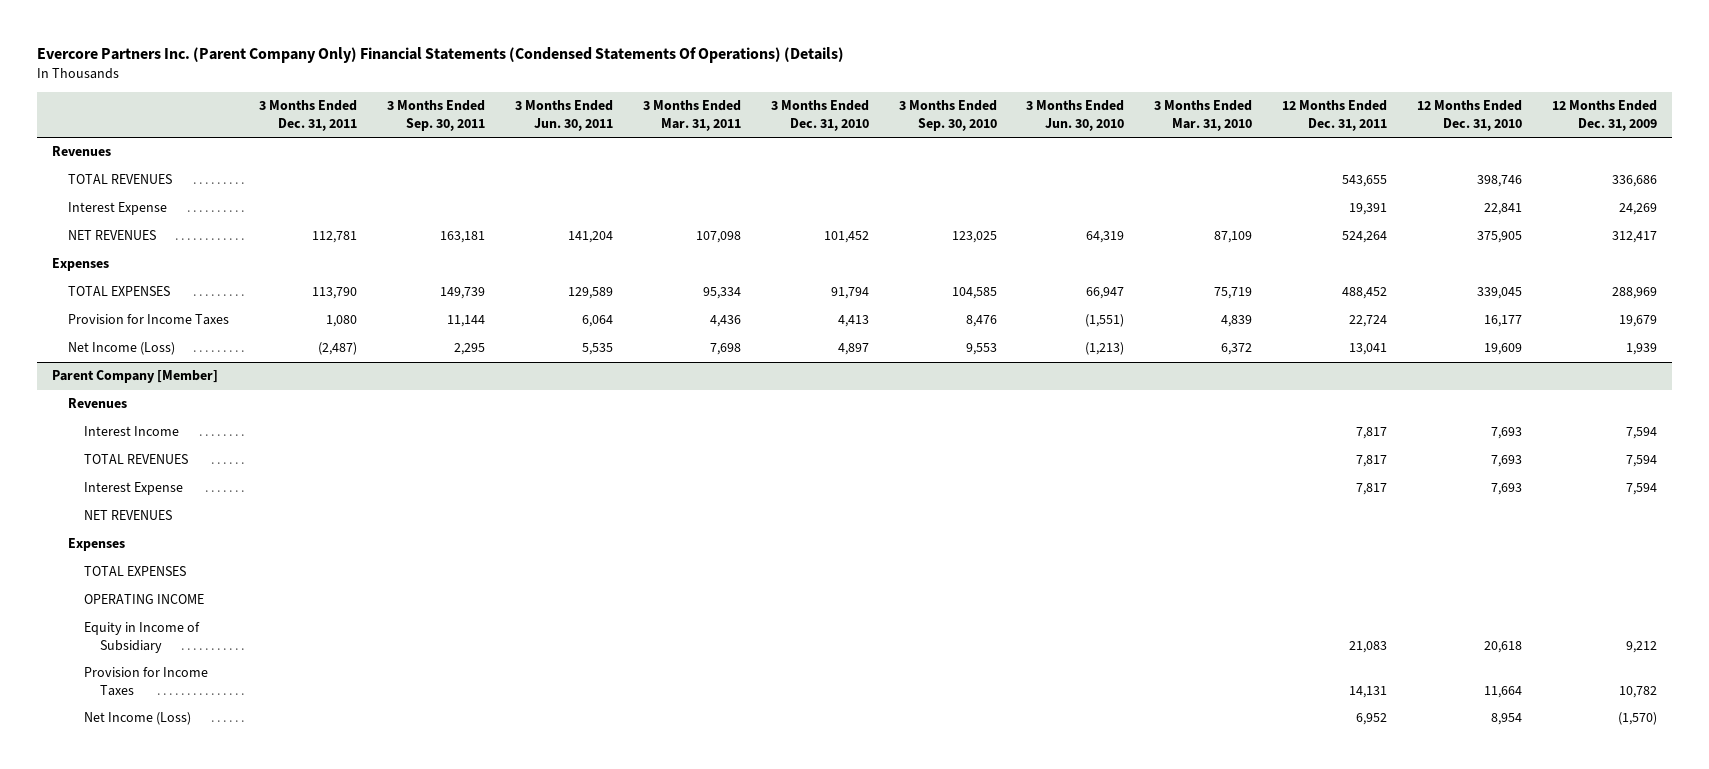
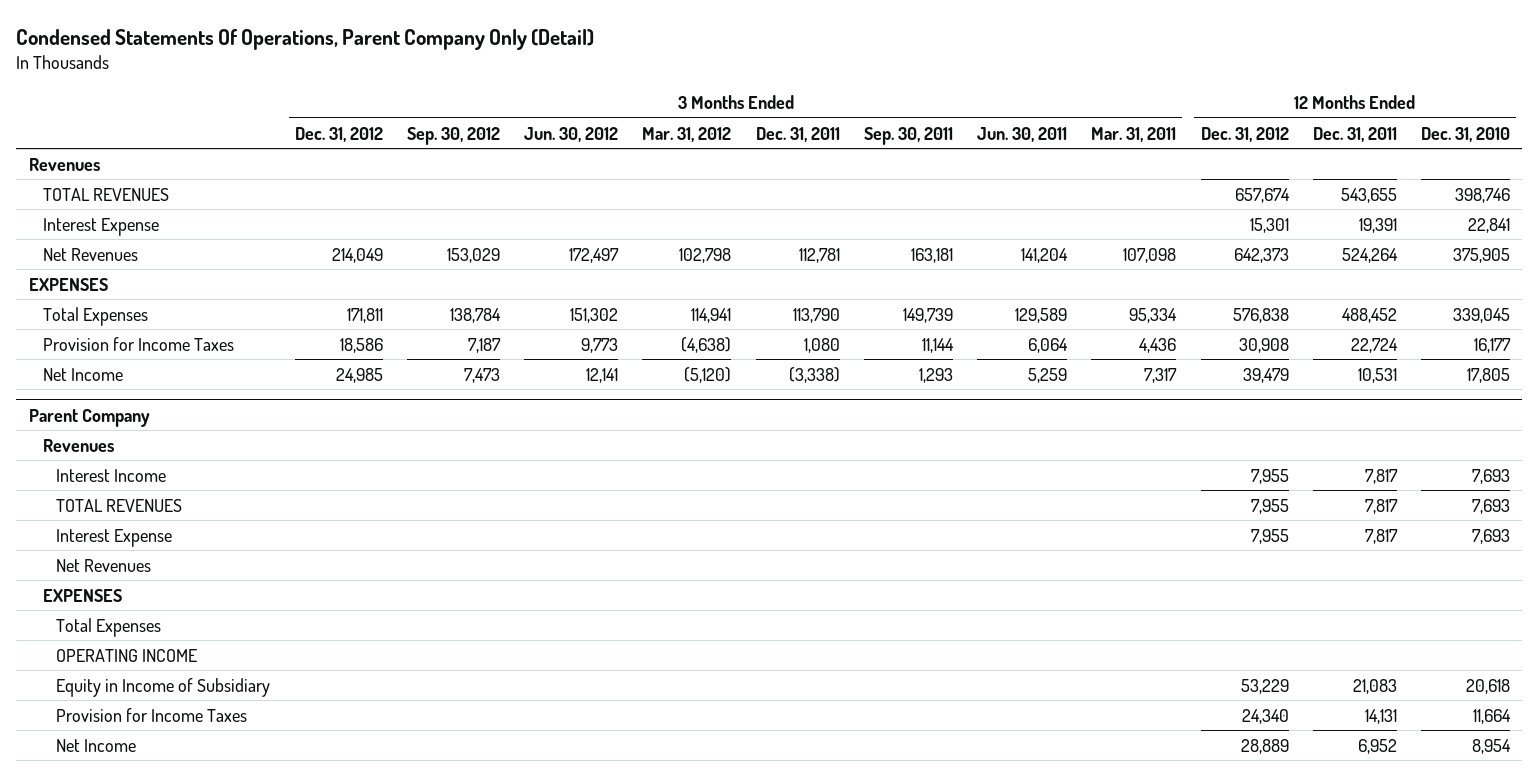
- Evercore Partners Inc. (Parent Company Only) Financial Statements (Condensed Statements Of Operations) (Details)
+ Condensed Statements Of Operations, Parent Company Only (Detail)
- | 3 Months Ended Dec. 31, 2011 | 3 Months Ended Sep. 30, 2011 | 3 Months Ended Jun. 30, 2011 | 3 Months Ended Mar. 31, 2011 | 3 Months Ended Dec. 31, 2010 | 3 Months Ended Sep. 30, 2010 | 3 Months Ended Jun. 30, 2010 | 3 Months Ended Mar. 31, 2010 | 12 Months Ended Dec. 31, 2011 | 12 Months Ended Dec. 31, 2010 | 12 Months Ended Dec. 31, 2009
+ | 3 Months Ended Dec. 31, 2012 | 3 Months Ended Sep. 30, 2012 | 3 Months Ended Jun. 30, 2012 | 3 Months Ended Mar. 31, 2012 | 3 Months Ended Dec. 31, 2011 | 3 Months Ended Sep. 30, 2011 | 3 Months Ended Jun. 30, 2011 | 3 Months Ended Mar. 31, 2011 | 12 Months Ended Dec. 31, 2012 | 12 Months Ended Dec. 31, 2011 | 12 Months Ended Dec. 31, 2010
- NET REVENUES | 112,781 | 163,181 | 141,204 | 107,098 | 101,452 | 123,025 | 64,319 | 87,109 | 524,264 | 375,905 | 312,417
- Expenses
- TOTAL EXPENSES | 113,790 | 149,739 | 129,589 | 95,334 | 91,794 | 104,585 | 66,947 | 75,719 | 488,452 | 339,045 | 288,969
+ Net Revenues | 214,049 | 153,029 | 172,497 | 102,798 | 112,781 | 163,181 | 141,204 | 107,098 | 642,373 | 524,264 | 375,905
+ EXPENSES
+ Total Expenses | 171,811 | 138,784 | 151,302 | 114,941 | 113,790 | 149,739 | 129,589 | 95,334 | 576,838 | 488,452 | 339,045
- Net Income (Loss) | (2,487) | 2,295 | 5,535 | 7,698 | 4,897 | 9,553 | (1,213) | 6,372 | 13,041 | 19,609 | 1,939
- Parent Company [Member]
+ Net Income | 24,985 | 7,473 | 12,141 | (5,120) | (3,338) | 1,293 | 5,259 | 7,317 | 39,479 | 10,531 | 17,805
+ Parent Company
- NET REVENUES
- Expenses
- TOTAL EXPENSES
+ Net Revenues
+ EXPENSES
+ Total Expenses
- Net Income (Loss) | | | | | | | | | 6,952 | 8,954 | (1,570)
+ Net Income | | | | | | | | | 28,889 | 6,952 | 8,954

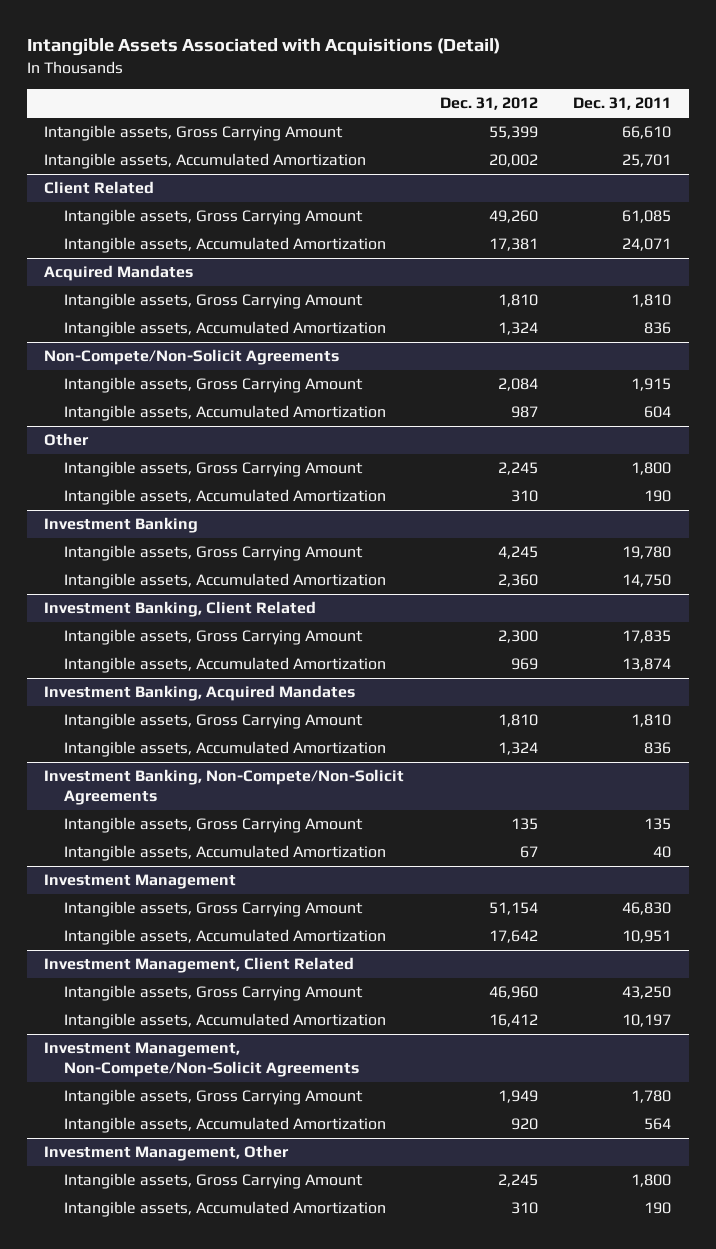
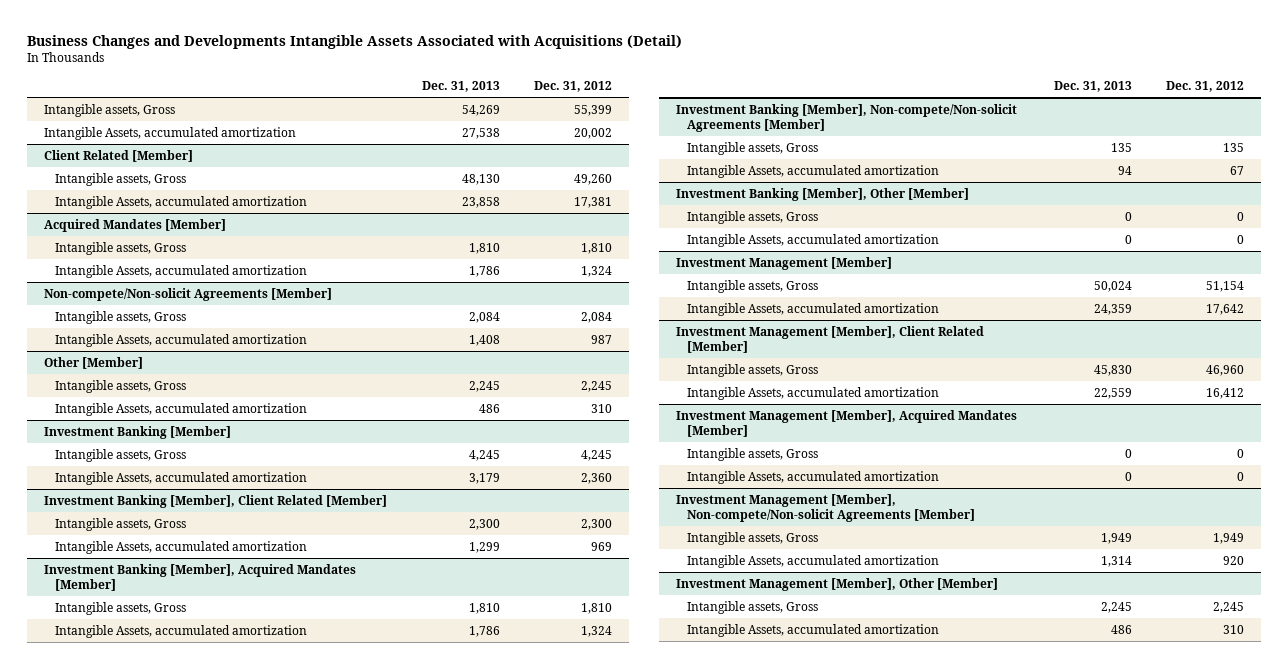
- Intangible Assets Associated with Acquisitions (Detail)
+ Business Changes and Developments Intangible Assets Associated with Acquisitions (Detail)
- | Dec. 31, 2012 | Dec. 31, 2011
+ | Dec. 31, 2013 | Dec. 31, 2012
- Intangible assets, Gross Carrying Amount | 55,399 | 66,610
- Intangible assets, Accumulated Amortization | 20,002 | 25,701
- Client Related
- Intangible assets, Gross Carrying Amount | 49,260 | 61,085
- Intangible assets, Accumulated Amortization | 17,381 | 24,071
- Acquired Mandates
- Intangible assets, Gross Carrying Amount | 1,810 | 1,810
- Intangible assets, Accumulated Amortization | 1,324 | 836
- Non-Compete/Non-Solicit Agreements
- Intangible assets, Gross Carrying Amount | 2,084 | 1,915
- Intangible assets, Accumulated Amortization | 987 | 604
- Other
- Intangible assets, Gross Carrying Amount | 2,245 | 1,800
- Intangible assets, Accumulated Amortization | 310 | 190
- Investment Banking
- Intangible assets, Gross Carrying Amount | 4,245 | 19,780
- Intangible assets, Accumulated Amortization | 2,360 | 14,750
- Investment Banking, Client Related
- Intangible assets, Gross Carrying Amount | 2,300 | 17,835
- Intangible assets, Accumulated Amortization | 969 | 13,874
- Investment Banking, Acquired Mandates
- Intangible assets, Gross Carrying Amount | 1,810 | 1,810
- Intangible assets, Accumulated Amortization | 1,324 | 836
- Investment Banking, Non-Compete/Non-Solicit Agreements
- Intangible assets, Gross Carrying Amount | 135 | 135
- Intangible assets, Accumulated Amortization | 67 | 40
- Investment Management
- Intangible assets, Gross Carrying Amount | 51,154 | 46,830
- Intangible assets, Accumulated Amortization | 17,642 | 10,951
- Investment Management, Client Related
- Intangible assets, Gross Carrying Amount | 46,960 | 43,250
- Intangible assets, Accumulated Amortization | 16,412 | 10,197
- Investment Management, Non-Compete/Non-Solicit Agreements
- Intangible assets, Gross Carrying Amount | 1,949 | 1,780
- Intangible assets, Accumulated Amortization | 920 | 564
- Investment Management, Other
- Intangible assets, Gross Carrying Amount | 2,245 | 1,800
- Intangible assets, Accumulated Amortization | 310 | 190
+ Intangible assets, Gross | 54,269 | 55,399
+ Intangible Assets, accumulated amortization | 27,538 | 20,002
+ Client Related [Member]
+ Intangible assets, Gross | 48,130 | 49,260
+ Intangible Assets, accumulated amortization | 23,858 | 17,381
+ Acquired Mandates [Member]
+ Intangible assets, Gross | 1,810 | 1,810
+ Intangible Assets, accumulated amortization | 1,786 | 1,324
+ Non-compete/Non-solicit Agreements [Member]
+ Intangible assets, Gross | 2,084 | 2,084
+ Intangible Assets, accumulated amortization | 1,408 | 987
+ Other [Member]
+ Intangible assets, Gross | 2,245 | 2,245
+ Intangible Assets, accumulated amortization | 486 | 310
+ Investment Banking [Member]
+ Intangible assets, Gross | 4,245 | 4,245
+ Intangible Assets, accumulated amortization | 3,179 | 2,360
+ Investment Banking [Member], Client Related [Member]
+ Intangible assets, Gross | 2,300 | 2,300
+ Intangible Assets, accumulated amortization | 1,299 | 969
+ Investment Banking [Member], Acquired Mandates [Member]
+ Intangible assets, Gross | 1,810 | 1,810
+ Intangible Assets, accumulated amortization | 1,786 | 1,324
+ Investment Banking [Member], Non-compete/Non-solicit Agreements [Member]
+ Intangible assets, Gross | 135 | 135
+ Intangible Assets, accumulated amortization | 94 | 67
+ Investment Banking [Member], Other [Member]
+ Intangible assets, Gross | 0 | 0
+ Intangible Assets, accumulated amortization | 0 | 0
+ Investment Management [Member]
+ Intangible assets, Gross | 50,024 | 51,154
+ Intangible Assets, accumulated amortization | 24,359 | 17,642
+ Investment Management [Member], Client Related [Member]
+ Intangible assets, Gross | 45,830 | 46,960
+ Intangible Assets, accumulated amortization | 22,559 | 16,412
+ Investment Management [Member], Acquired Mandates [Member]
+ Intangible assets, Gross | 0 | 0
+ Intangible Assets, accumulated amortization | 0 | 0
+ Investment Management [Member], Non-compete/Non-solicit Agreements [Member]
+ Intangible assets, Gross | 1,949 | 1,949
+ Intangible Assets, accumulated amortization | 1,314 | 920
+ Investment Management [Member], Other [Member]
+ Intangible assets, Gross | 2,245 | 2,245
+ Intangible Assets, accumulated amortization | 486 | 310

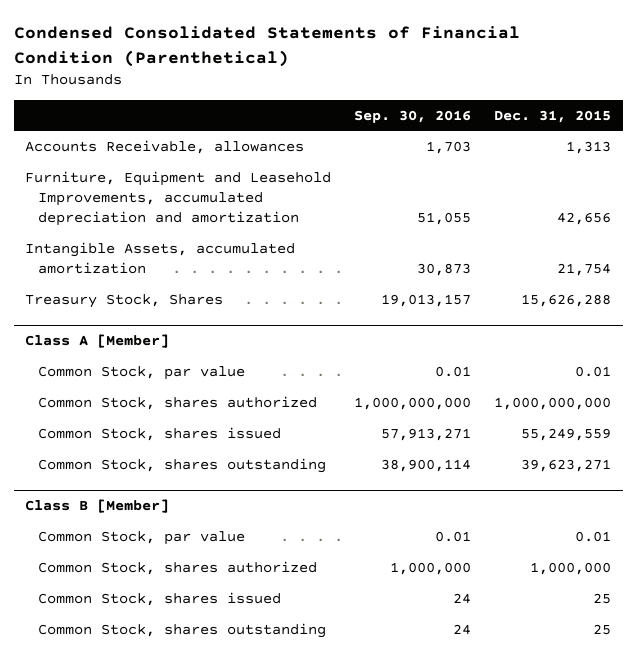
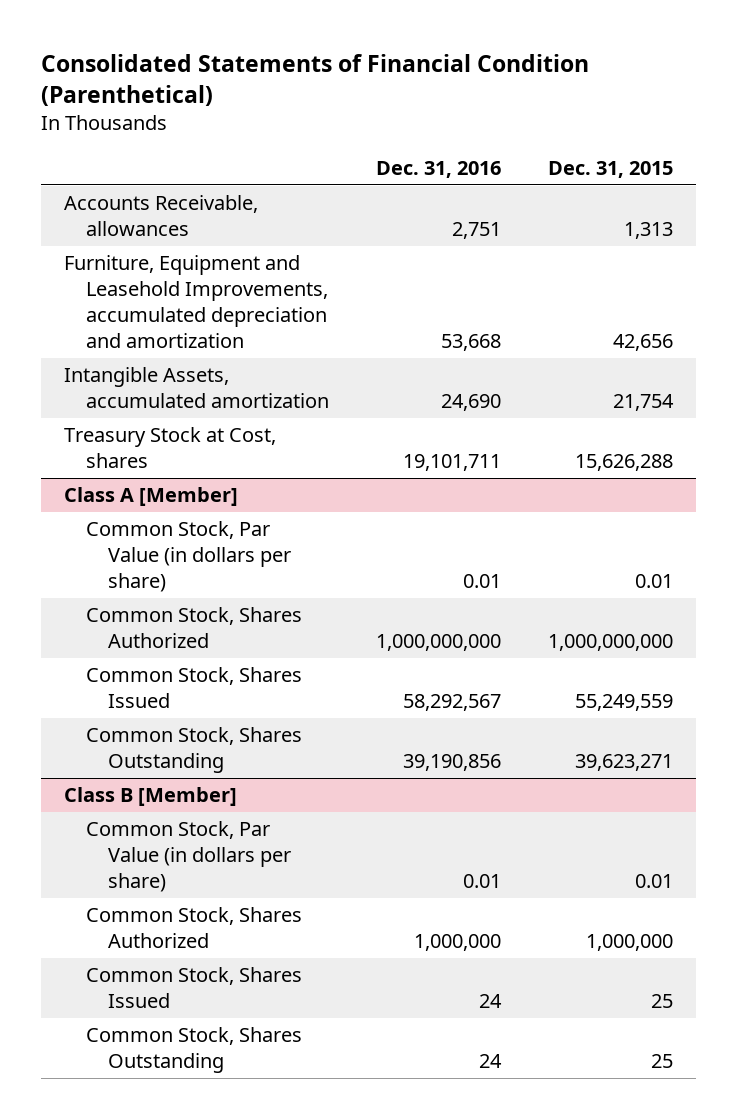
- Condensed Consolidated Statements of Financial Condition (Parenthetical)
+ Consolidated Statements of Financial Condition (Parenthetical)
- | Sep. 30, 2016 | Dec. 31, 2015
+ | Dec. 31, 2016 | Dec. 31, 2015
- Treasury Stock, Shares | 19,013,157 | 15,626,288
+ Treasury Stock at Cost, shares | 19,101,711 | 15,626,288
@ Class A [Member]
- Common Stock, par value | 0.01 | 0.01
- Common Stock, shares authorized | 1,000,000,000 | 1,000,000,000
- Common Stock, shares issued | 57,913,271 | 55,249,559
- Common Stock, shares outstanding | 38,900,114 | 39,623,271
+ Common Stock, Par Value (in dollars per share) | 0.01 | 0.01
+ Common Stock, Shares Authorized | 1,000,000,000 | 1,000,000,000
+ Common Stock, Shares Issued | 58,292,567 | 55,249,559
+ Common Stock, Shares Outstanding | 39,190,856 | 39,623,271
@ Class B [Member]
- Common Stock, par value | 0.01 | 0.01
- Common Stock, shares authorized | 1,000,000 | 1,000,000
- Common Stock, shares issued | 24 | 25
- Common Stock, shares outstanding | 24 | 25
+ Common Stock, Par Value (in dollars per share) | 0.01 | 0.01
+ Common Stock, Shares Authorized | 1,000,000 | 1,000,000
+ Common Stock, Shares Issued | 24 | 25
+ Common Stock, Shares Outstanding | 24 | 25

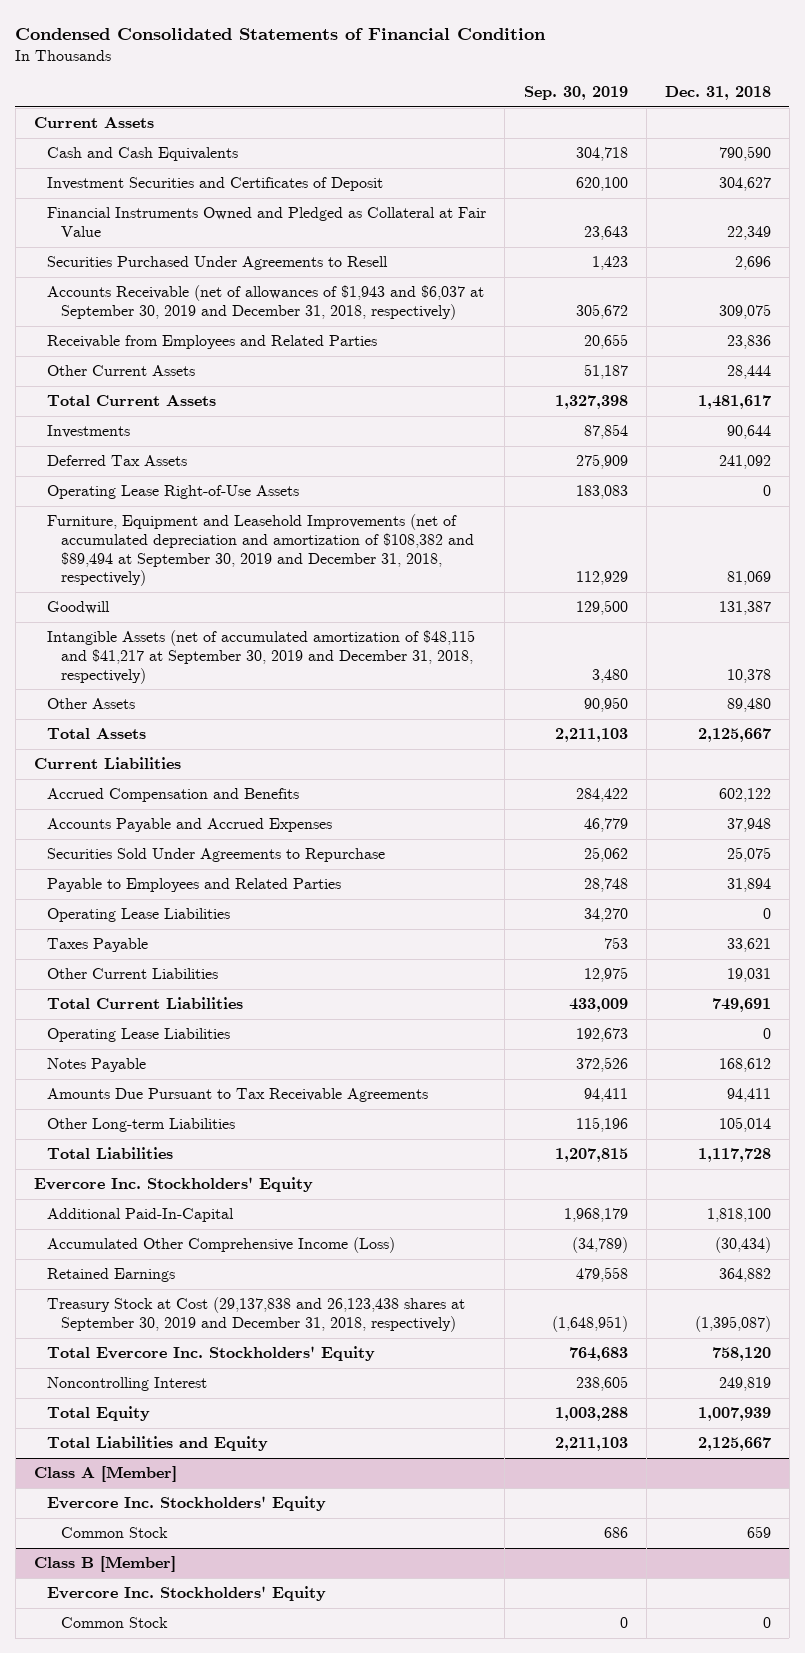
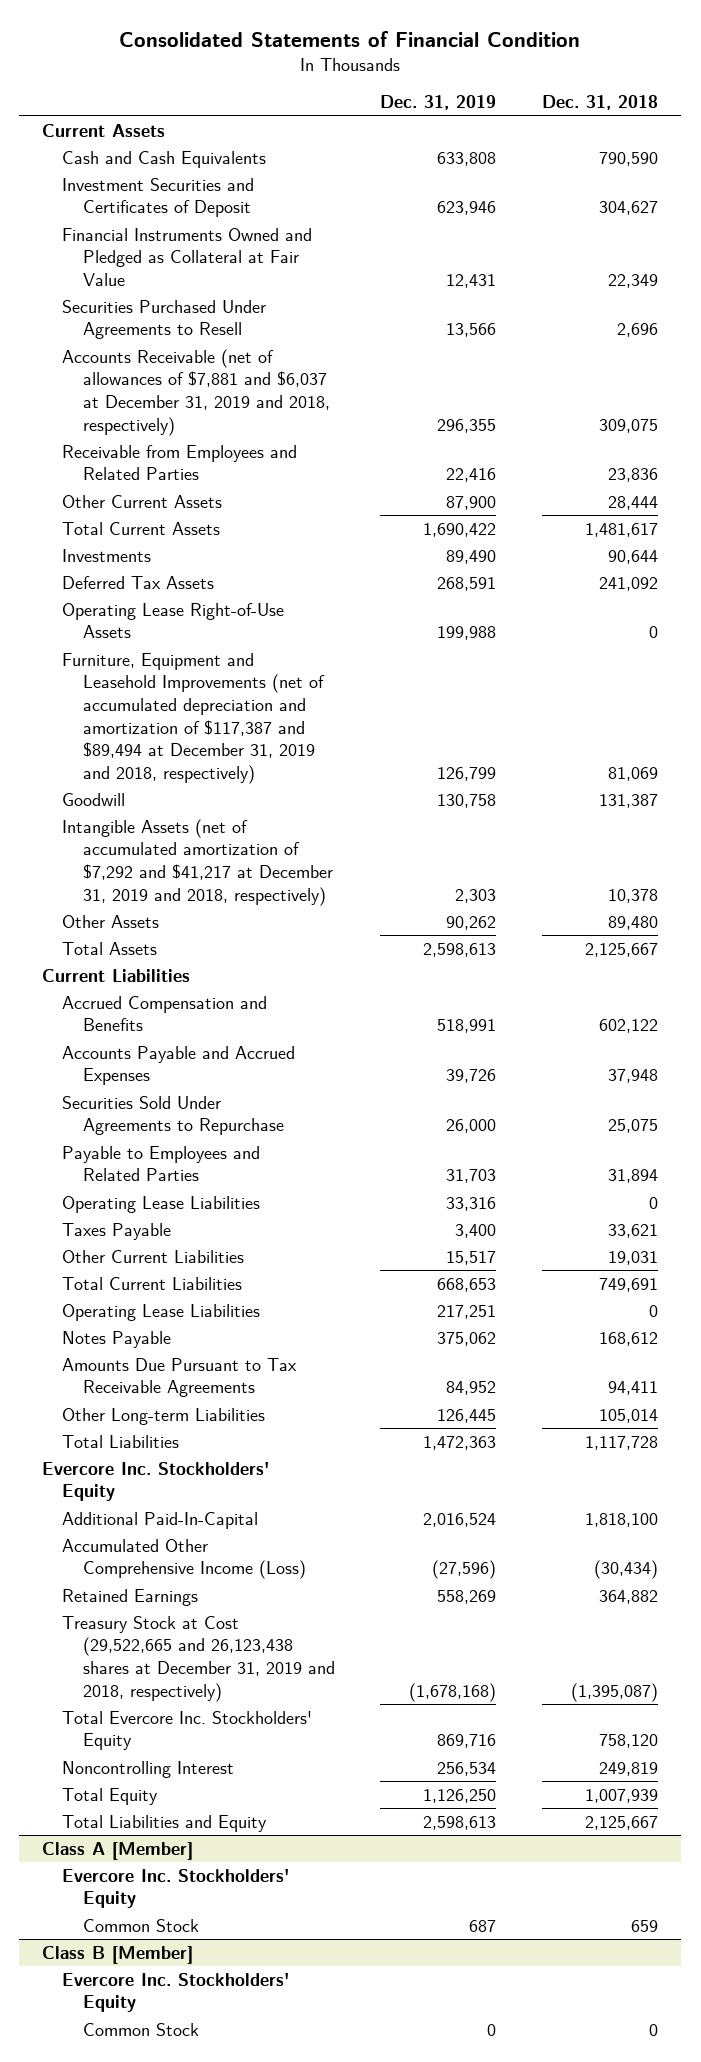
- Condensed Consolidated Statements of Financial Condition
+ Consolidated Statements of Financial Condition
- | Sep. 30, 2019 | Dec. 31, 2018
+ | Dec. 31, 2019 | Dec. 31, 2018
- Accounts Receivable (net of allowances of $1,943 and $6,037 at September 30, 2019 and December 31, 2018, respectively) | 305,672 | 309,075
+ Accounts Receivable (net of allowances of $7,881 and $6,037 at December 31, 2019 and 2018, respectively) | 296,355 | 309,075
- Furniture, Equipment and Leasehold Improvements (net of accumulated depreciation and amortization of $108,382 and $89,494 at September 30, 2019 and December 31, 2018, respectively) | 112,929 | 81,069
+ Furniture, Equipment and Leasehold Improvements (net of accumulated depreciation and amortization of $117,387 and $89,494 at December 31, 2019 and 2018, respectively) | 126,799 | 81,069
- Intangible Assets (net of accumulated amortization of $48,115 and $41,217 at September 30, 2019 and December 31, 2018, respectively) | 3,480 | 10,378
+ Intangible Assets (net of accumulated amortization of $7,292 and $41,217 at December 31, 2019 and 2018, respectively) | 2,303 | 10,378
- Treasury Stock at Cost (29,137,838 and 26,123,438 shares at September 30, 2019 and December 31, 2018, respectively) | (1,648,951) | (1,395,087)
+ Treasury Stock at Cost (29,522,665 and 26,123,438 shares at December 31, 2019 and 2018, respectively) | (1,678,168) | (1,395,087)

